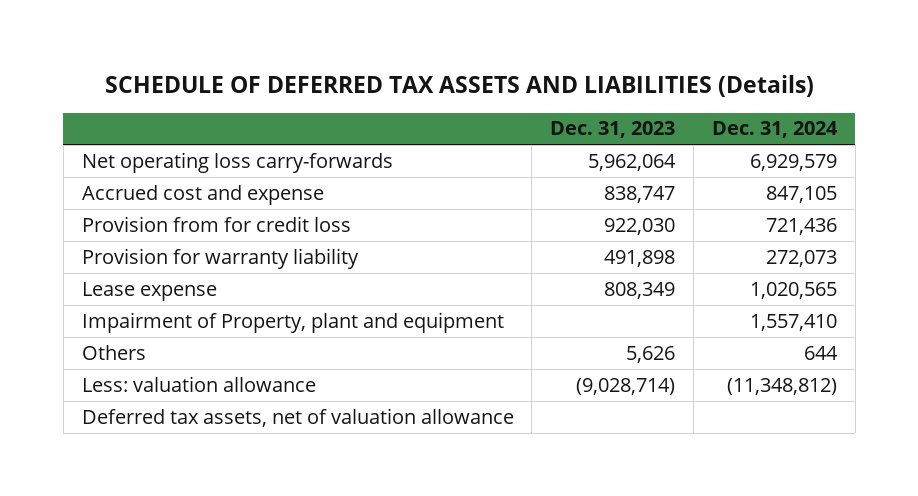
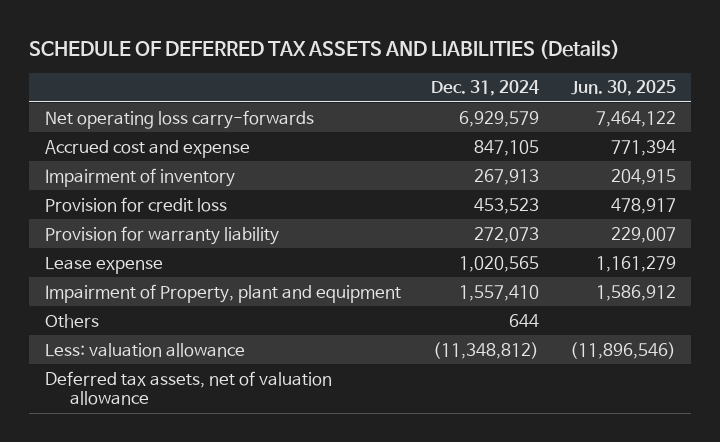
- | Dec. 31, 2023 | Dec. 31, 2024
+ | Dec. 31, 2024 | Jun. 30, 2025
- Provision from for credit loss | 922,030 | 721,436
+ Impairment of inventory | 267,913 | 204,915
+ Provision for credit loss | 453,523 | 478,917

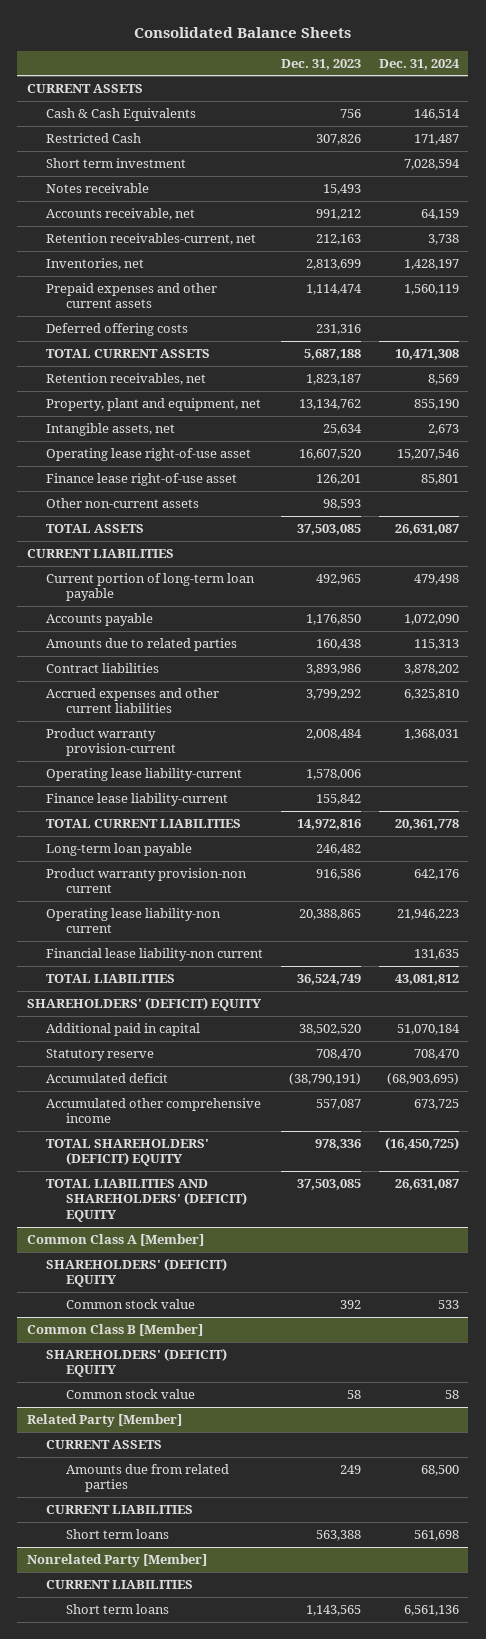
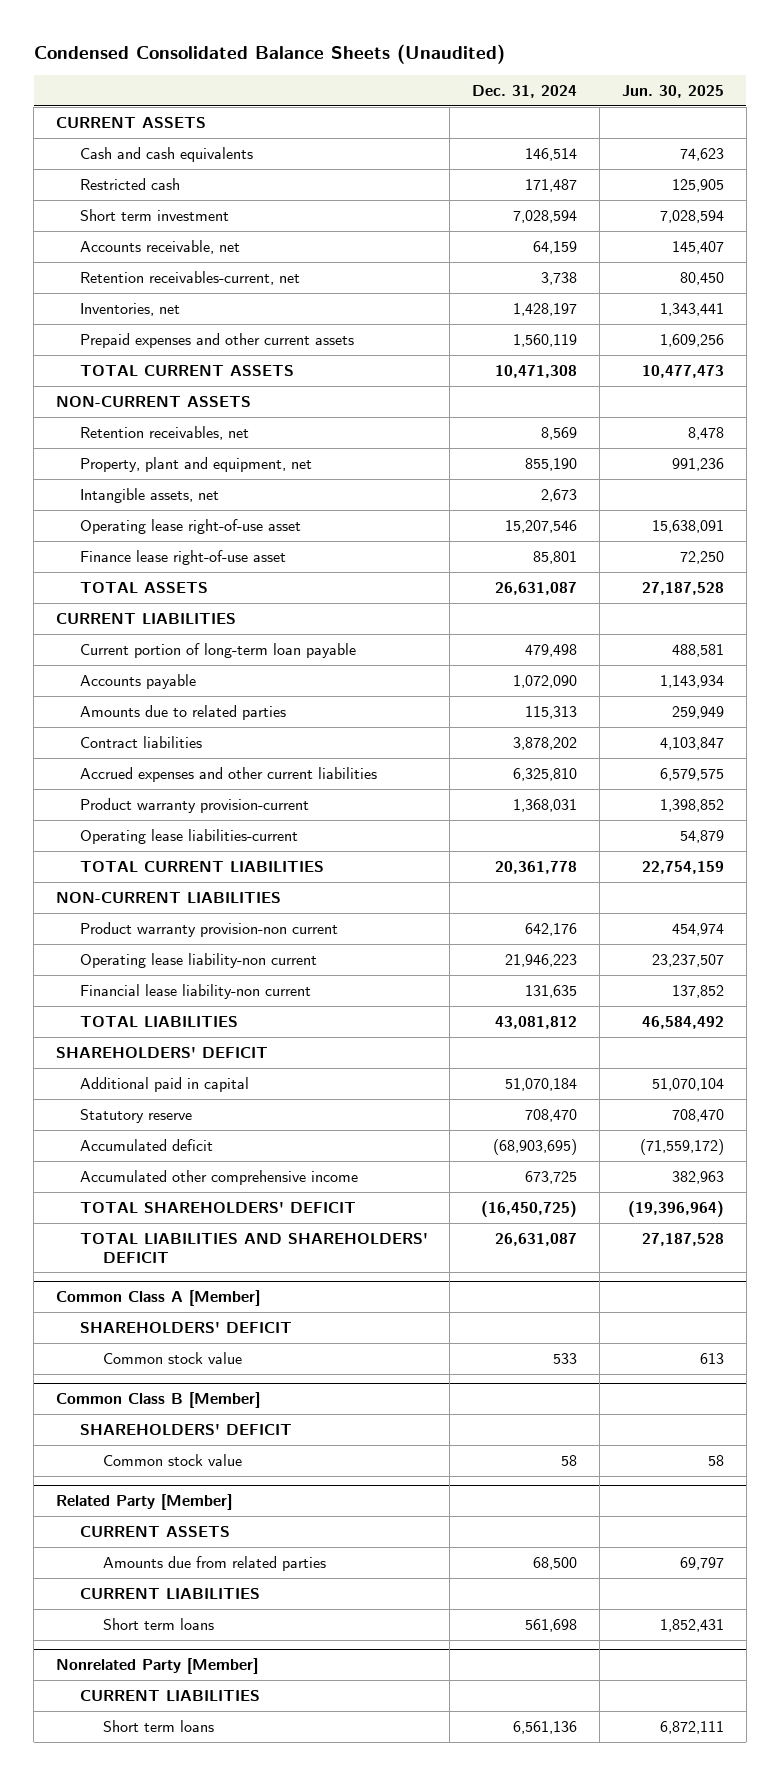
- Consolidated Balance Sheets
+ Condensed Consolidated Balance Sheets (Unaudited)
- | Dec. 31, 2023 | Dec. 31, 2024
+ | Dec. 31, 2024 | Jun. 30, 2025
- Cash & Cash Equivalents | 756 | 146,514
- Restricted Cash | 307,826 | 171,487
+ Cash and cash equivalents | 146,514 | 74,623
+ Restricted cash | 171,487 | 125,905
- Notes receivable | 15,493 |
- Deferred offering costs | 231,316 |
+ NON-CURRENT ASSETS
- Other non-current assets | 98,593 |
- Operating lease liability-current | 1,578,006 |
- Finance lease liability-current | 155,842 |
+ Operating lease liabilities-current | | 54,879
- Long-term loan payable | 246,482 |
+ NON-CURRENT LIABILITIES
- SHAREHOLDERS' (DEFICIT) EQUITY
+ SHAREHOLDERS' DEFICIT
- TOTAL SHAREHOLDERS' (DEFICIT) EQUITY | 978,336 | (16,450,725)
- TOTAL LIABILITIES AND SHAREHOLDERS' (DEFICIT) EQUITY | 37,503,085 | 26,631,087
+ TOTAL SHAREHOLDERS' DEFICIT | (16,450,725) | (19,396,964)
+ TOTAL LIABILITIES AND SHAREHOLDERS' DEFICIT | 26,631,087 | 27,187,528
@ Common Class A [Member]
- SHAREHOLDERS' (DEFICIT) EQUITY
+ SHAREHOLDERS' DEFICIT
@ Common Class B [Member]
- SHAREHOLDERS' (DEFICIT) EQUITY
+ SHAREHOLDERS' DEFICIT

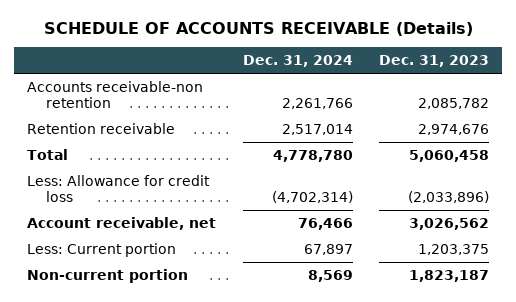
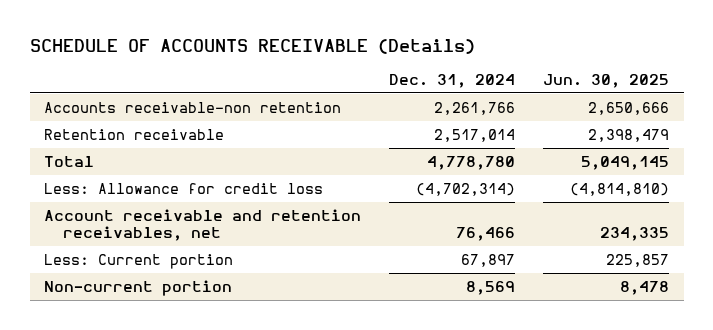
- | Dec. 31, 2024 | Dec. 31, 2023
+ | Dec. 31, 2024 | Jun. 30, 2025
- Account receivable, net | 76,466 | 3,026,562
+ Account receivable and retention receivables, net | 76,466 | 234,335

